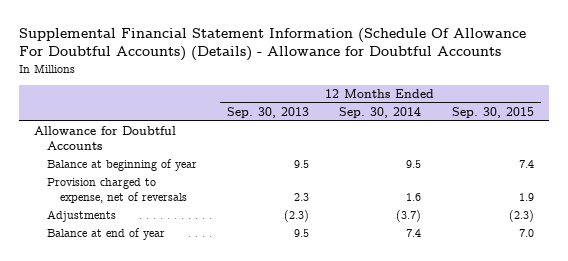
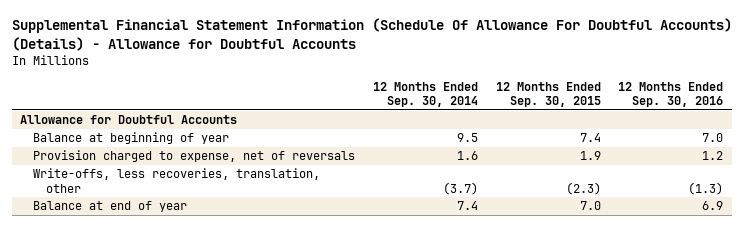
- | 12 Months Ended Sep. 30, 2013 | 12 Months Ended Sep. 30, 2014 | 12 Months Ended Sep. 30, 2015
+ | 12 Months Ended Sep. 30, 2014 | 12 Months Ended Sep. 30, 2015 | 12 Months Ended Sep. 30, 2016
- Adjustments | (2.3) | (3.7) | (2.3)
+ Write-offs, less recoveries, translation, other | (3.7) | (2.3) | (1.3)

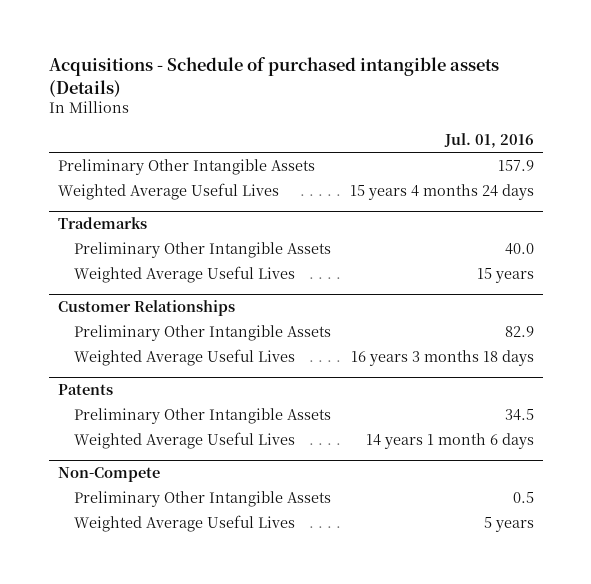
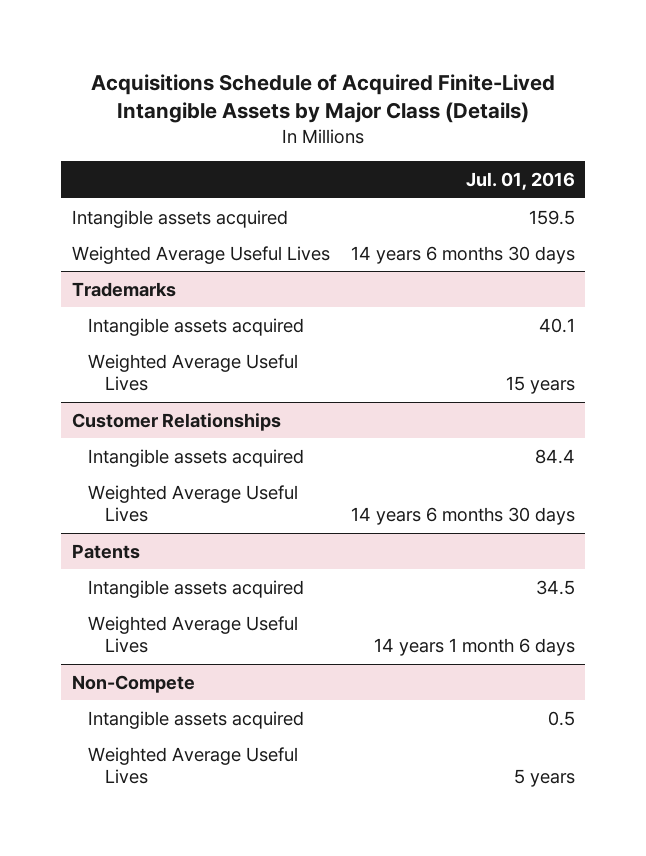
- Acquisitions - Schedule of purchased intangible assets (Details)
+ Acquisitions Schedule of Acquired Finite-Lived Intangible Assets by Major Class (Details)
- Preliminary Other Intangible Assets | 157.9
- Weighted Average Useful Lives | 15 years 4 months 24 days
+ Intangible assets acquired | 159.5
+ Weighted Average Useful Lives | 14 years 6 months 30 days
@ Trademarks
- Preliminary Other Intangible Assets | 40.0
+ Intangible assets acquired | 40.1
@ Customer Relationships
- Preliminary Other Intangible Assets | 82.9
- Weighted Average Useful Lives | 16 years 3 months 18 days
+ Intangible assets acquired | 84.4
+ Weighted Average Useful Lives | 14 years 6 months 30 days
@ Patents
- Preliminary Other Intangible Assets | 34.5
+ Intangible assets acquired | 34.5
@ Non-Compete
- Preliminary Other Intangible Assets | 0.5
+ Intangible assets acquired | 0.5

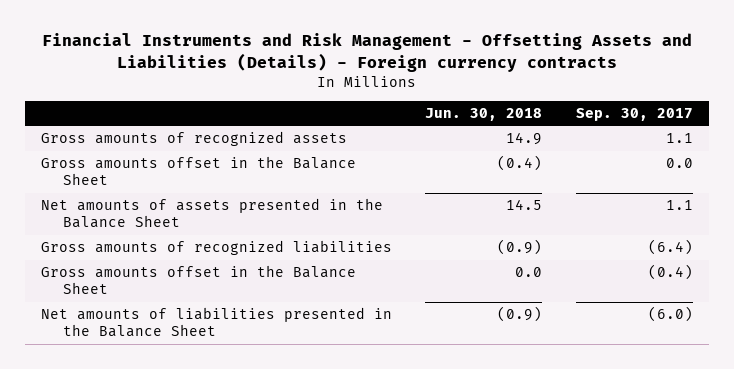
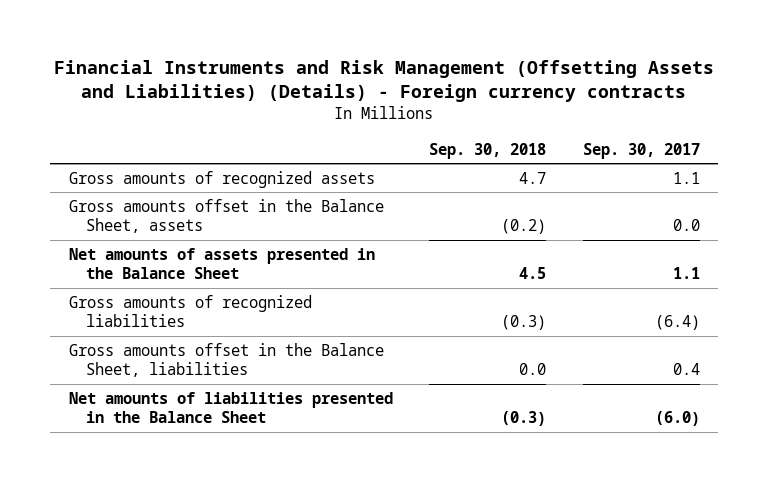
- Financial Instruments and Risk Management - Offsetting Assets and Liabilities (Details) - Foreign currency contracts
+ Financial Instruments and Risk Management (Offsetting Assets and Liabilities) (Details) - Foreign currency contracts
- | Jun. 30, 2018 | Sep. 30, 2017
+ | Sep. 30, 2018 | Sep. 30, 2017
- Gross amounts offset in the Balance Sheet | (0.4) | 0.0
+ Gross amounts offset in the Balance Sheet, assets | (0.2) | 0.0
- Gross amounts offset in the Balance Sheet | 0.0 | (0.4)
+ Gross amounts offset in the Balance Sheet, liabilities | 0.0 | 0.4

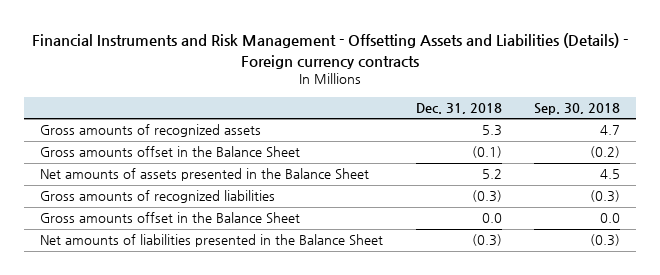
- Financial Instruments and Risk Management (Offsetting Assets and Liabilities) (Details) - Foreign currency contracts
+ Financial Instruments and Risk Management - Offsetting Assets and Liabilities (Details) - Foreign currency contracts
- | Sep. 30, 2018 | Sep. 30, 2017
+ | Dec. 31, 2018 | Sep. 30, 2018
- Gross amounts offset in the Balance Sheet, assets | (0.2) | 0.0
+ Gross amounts offset in the Balance Sheet | (0.1) | (0.2)
- Gross amounts offset in the Balance Sheet, liabilities | 0.0 | 0.4
+ Gross amounts offset in the Balance Sheet | 0.0 | 0.0

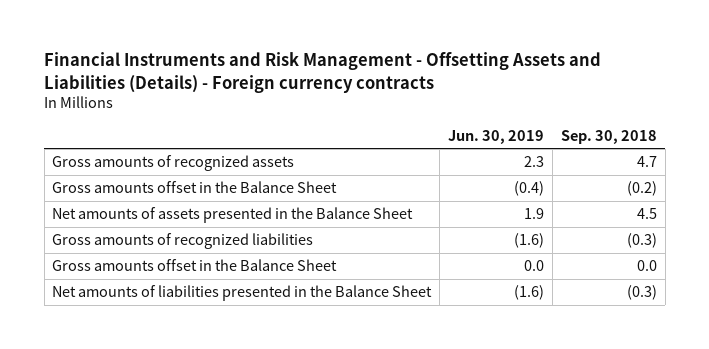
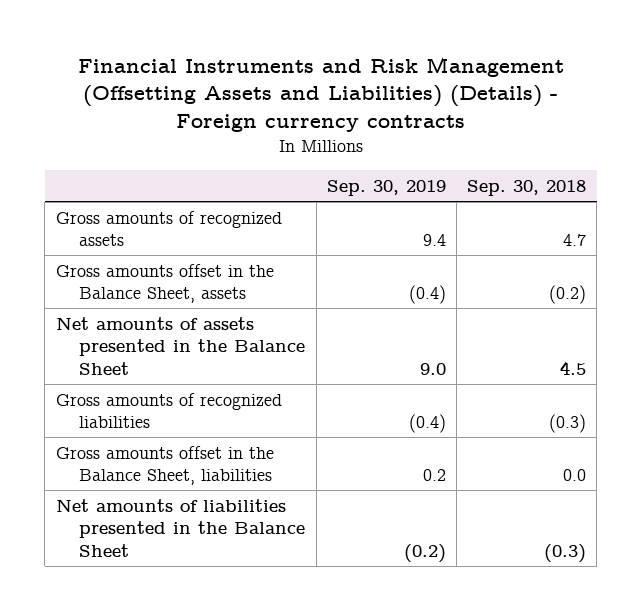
- Financial Instruments and Risk Management - Offsetting Assets and Liabilities (Details) - Foreign currency contracts
+ Financial Instruments and Risk Management (Offsetting Assets and Liabilities) (Details) - Foreign currency contracts
- | Jun. 30, 2019 | Sep. 30, 2018
+ | Sep. 30, 2019 | Sep. 30, 2018
- Gross amounts offset in the Balance Sheet | (0.4) | (0.2)
+ Gross amounts offset in the Balance Sheet, assets | (0.4) | (0.2)
- Gross amounts offset in the Balance Sheet | 0.0 | 0.0
+ Gross amounts offset in the Balance Sheet, liabilities | 0.2 | 0.0

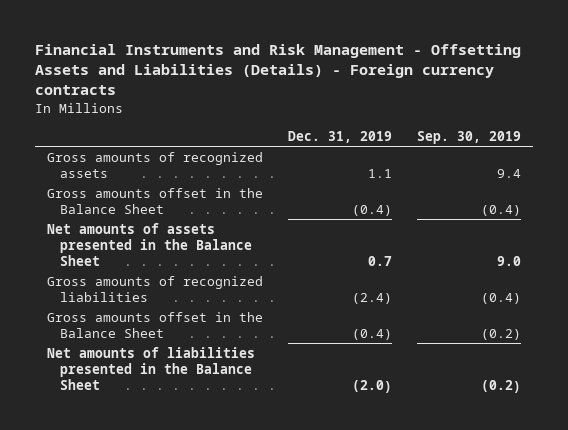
- Financial Instruments and Risk Management (Offsetting Assets and Liabilities) (Details) - Foreign currency contracts
+ Financial Instruments and Risk Management - Offsetting Assets and Liabilities (Details) - Foreign currency contracts
- | Sep. 30, 2019 | Sep. 30, 2018
+ | Dec. 31, 2019 | Sep. 30, 2019
- Gross amounts offset in the Balance Sheet, assets | (0.4) | (0.2)
+ Gross amounts offset in the Balance Sheet | (0.4) | (0.4)
- Gross amounts offset in the Balance Sheet, liabilities | 0.2 | 0.0
+ Gross amounts offset in the Balance Sheet | (0.4) | (0.2)

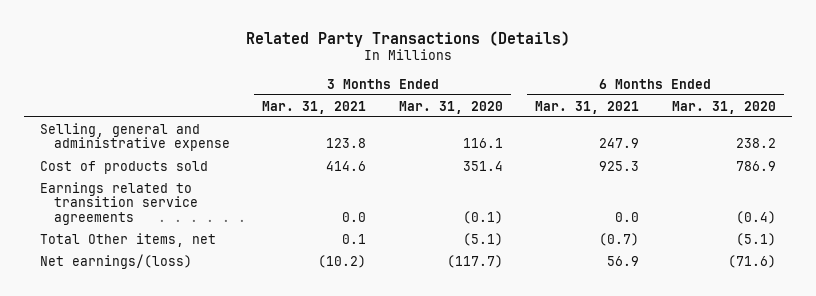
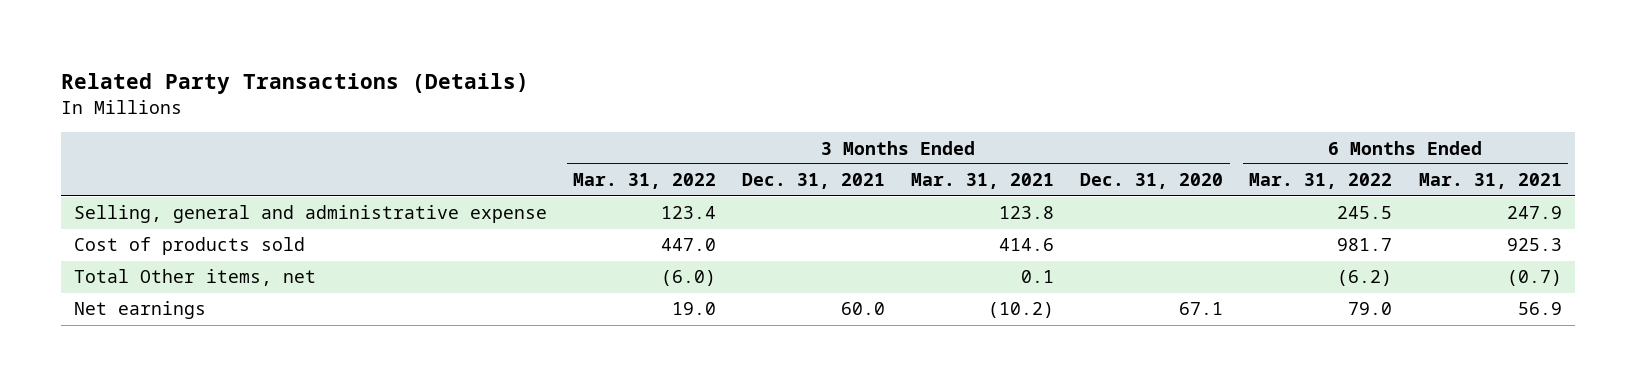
- | 3 Months Ended Mar. 31, 2021 | 3 Months Ended Mar. 31, 2020 | 6 Months Ended Mar. 31, 2021 | 6 Months Ended Mar. 31, 2020
+ | 3 Months Ended Mar. 31, 2022 | 3 Months Ended Dec. 31, 2021 | 3 Months Ended Mar. 31, 2021 | 3 Months Ended Dec. 31, 2020 | 6 Months Ended Mar. 31, 2022 | 6 Months Ended Mar. 31, 2021
- Earnings related to transition service agreements | 0.0 | (0.1) | 0.0 | (0.4)
- Net earnings/(loss) | (10.2) | (117.7) | 56.9 | (71.6)
+ Net earnings | 19.0 | 60.0 | (10.2) | 67.1 | 79.0 | 56.9

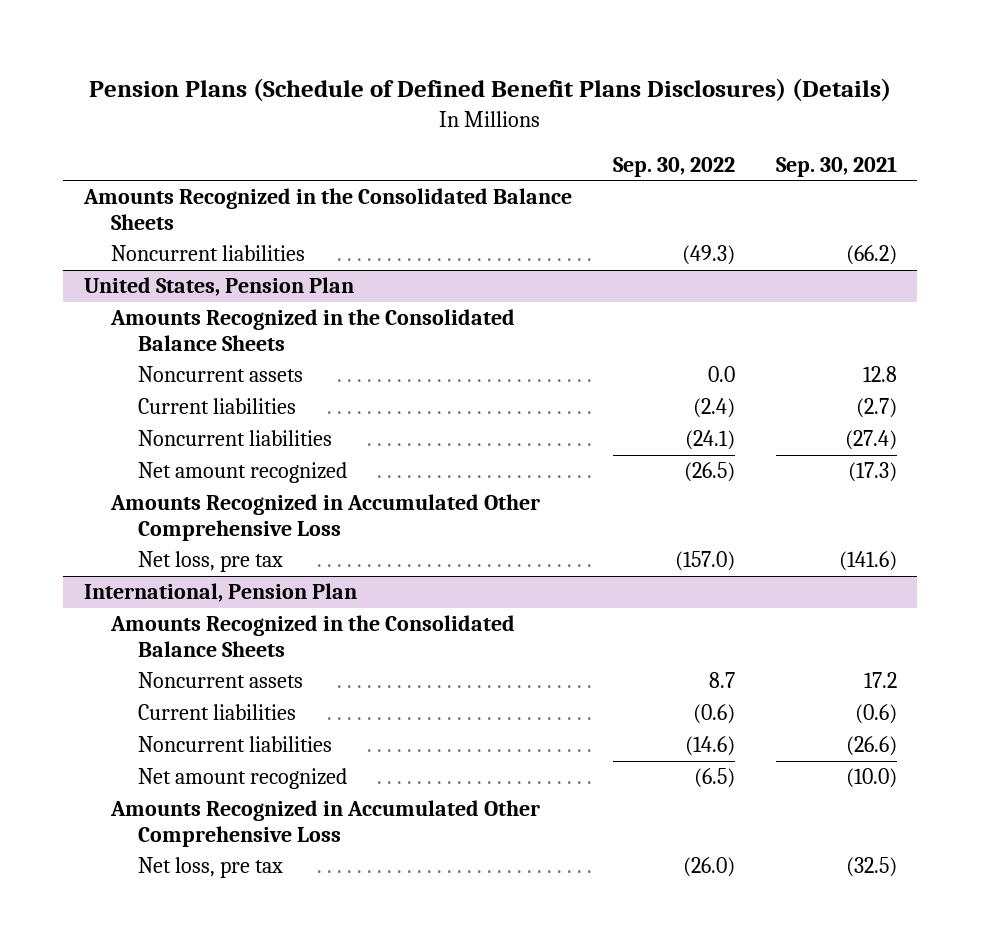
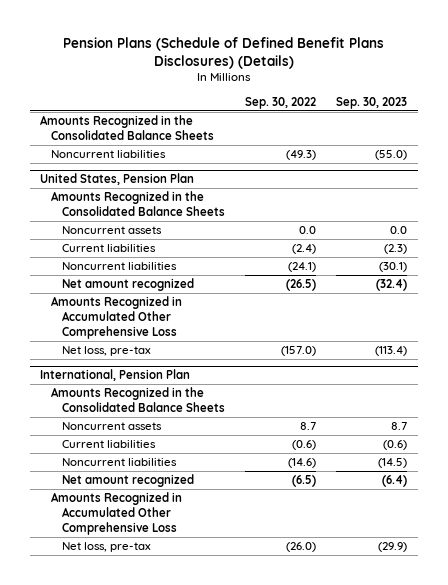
- | Sep. 30, 2022 | Sep. 30, 2021
+ | Sep. 30, 2022 | Sep. 30, 2023
@ United States, Pension Plan
- Net loss, pre tax | (157.0) | (141.6)
+ Net loss, pre-tax | (157.0) | (113.4)
@ International, Pension Plan
- Net loss, pre tax | (26.0) | (32.5)
+ Net loss, pre-tax | (26.0) | (29.9)

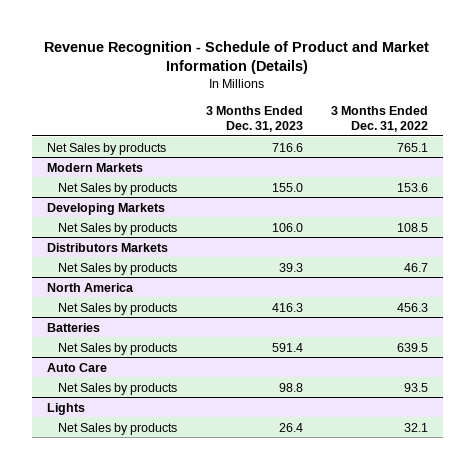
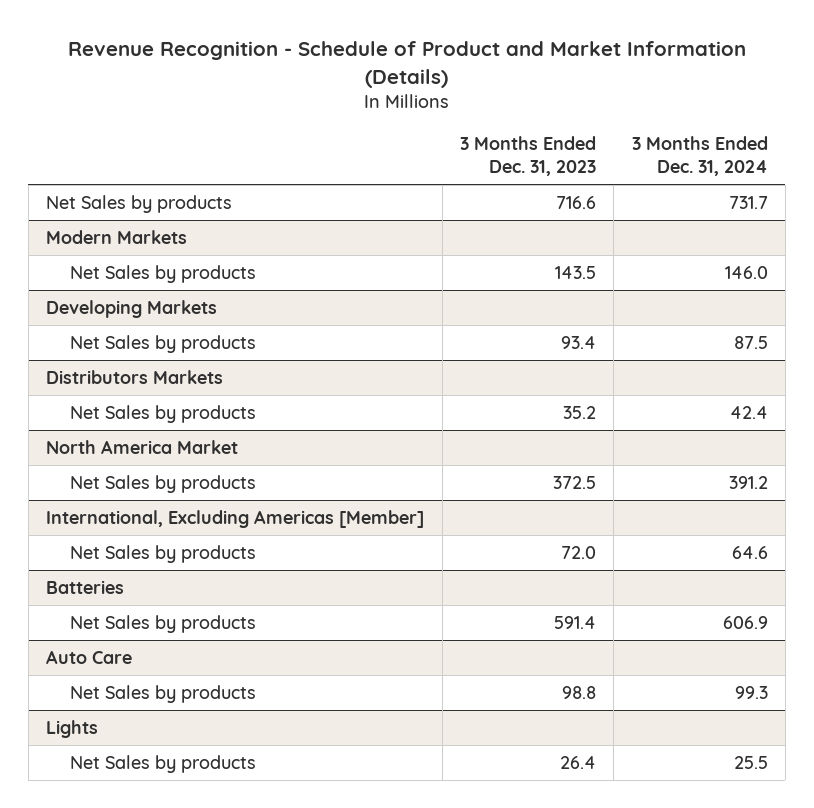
- | 3 Months Ended Dec. 31, 2023 | 3 Months Ended Dec. 31, 2022
+ | 3 Months Ended Dec. 31, 2023 | 3 Months Ended Dec. 31, 2024
@ Modern Markets
- Net Sales by products | 155.0 | 153.6
+ Net Sales by products | 143.5 | 146.0
@ Developing Markets
- Net Sales by products | 106.0 | 108.5
+ Net Sales by products | 93.4 | 87.5
@ Distributors Markets
- Net Sales by products | 39.3 | 46.7
- North America
- Net Sales by products | 416.3 | 456.3
@ Distributors Markets
+ Net Sales by products | 35.2 | 42.4
+ North America Market
+ Net Sales by products | 372.5 | 391.2
+ International, Excluding Americas [Member]
+ Net Sales by products | 72.0 | 64.6

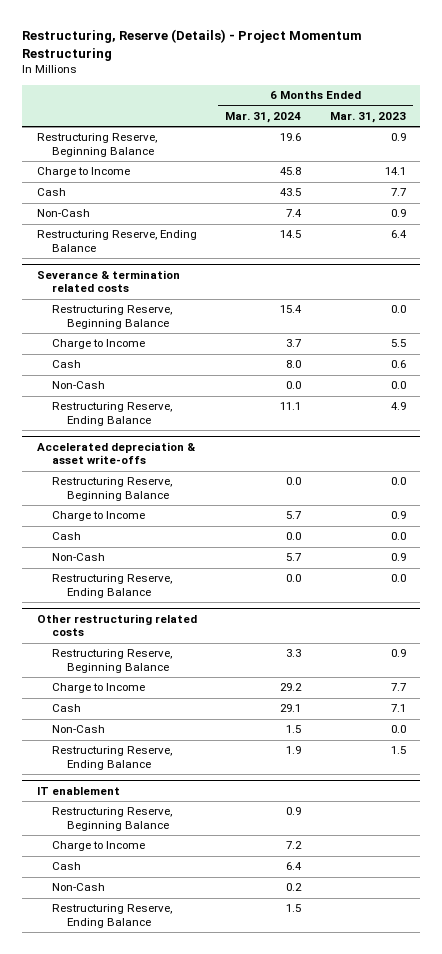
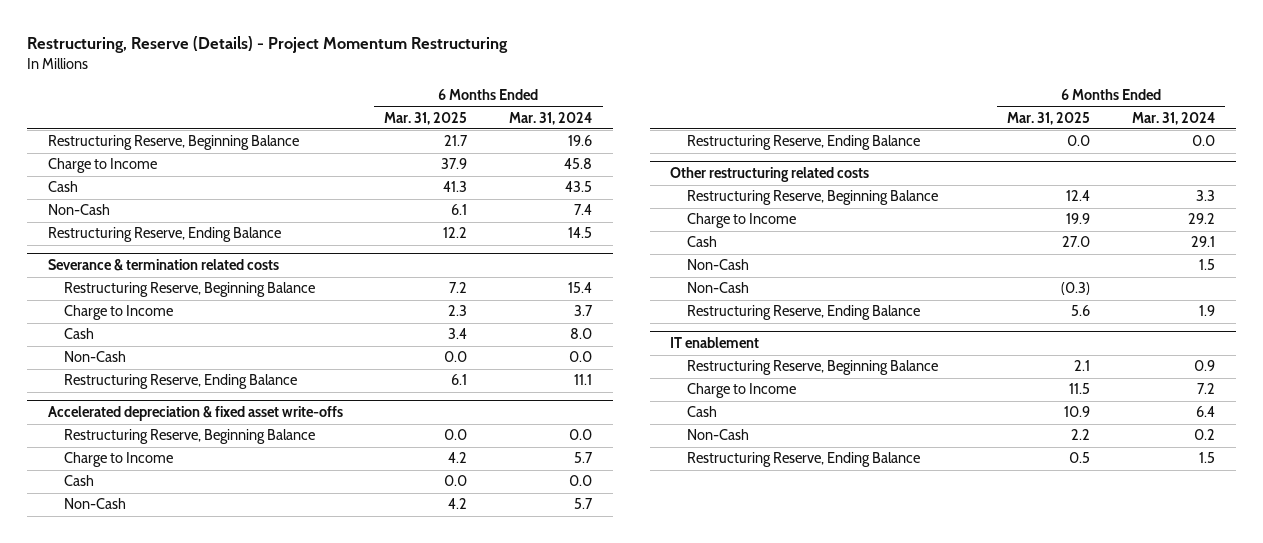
- | 6 Months Ended Mar. 31, 2024 | 6 Months Ended Mar. 31, 2023
+ | 6 Months Ended Mar. 31, 2025 | 6 Months Ended Mar. 31, 2024
- Accelerated depreciation & asset write-offs
+ Accelerated depreciation & fixed asset write-offs
@ Other restructuring related costs
+ Non-Cash | (0.3) |

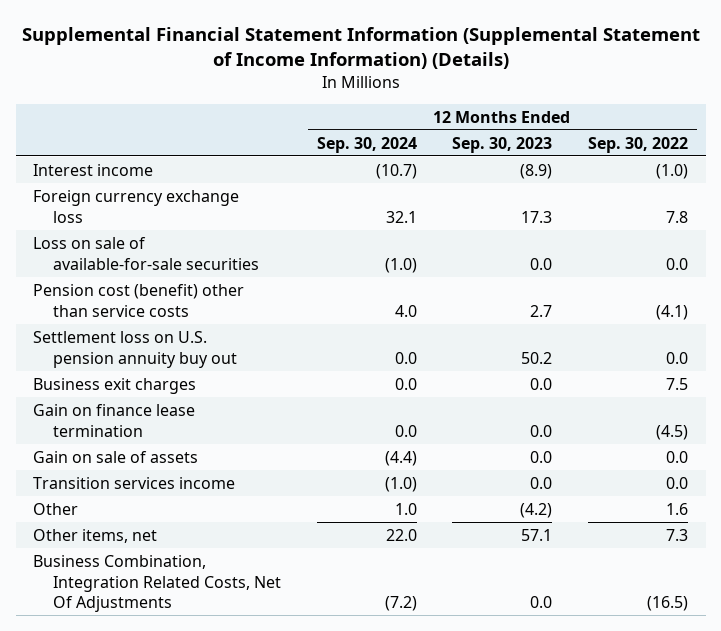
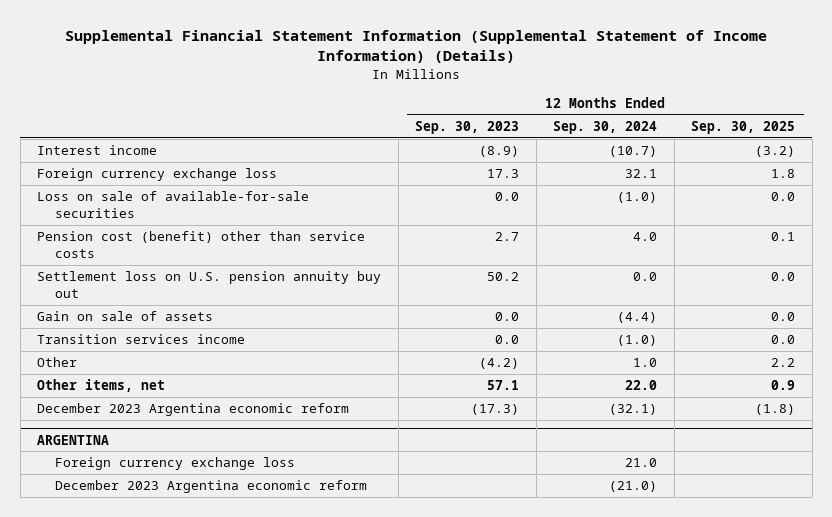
- | 12 Months Ended Sep. 30, 2024 | 12 Months Ended Sep. 30, 2023 | 12 Months Ended Sep. 30, 2022
+ | 12 Months Ended Sep. 30, 2023 | 12 Months Ended Sep. 30, 2024 | 12 Months Ended Sep. 30, 2025
- Business exit charges | 0.0 | 0.0 | 7.5
- Gain on finance lease termination | 0.0 | 0.0 | (4.5)
- Business Combination, Integration Related Costs, Net Of Adjustments | (7.2) | 0.0 | (16.5)
+ December 2023 Argentina economic reform | (17.3) | (32.1) | (1.8)
+ ARGENTINA
+ Foreign currency exchange loss | | 21.0 |
+ December 2023 Argentina economic reform | | (21.0) |

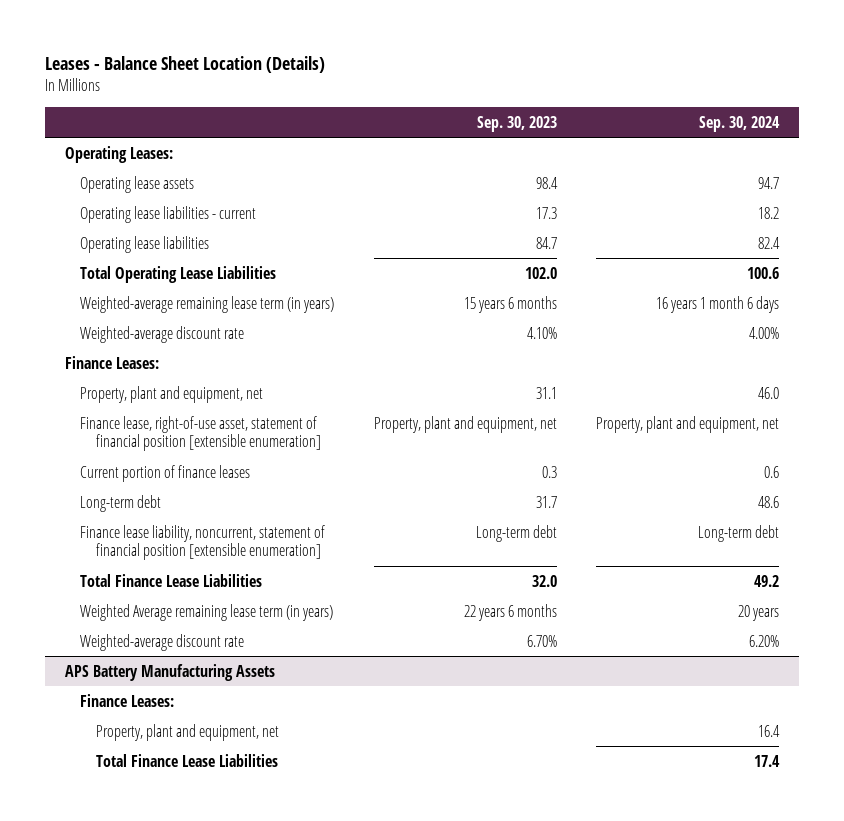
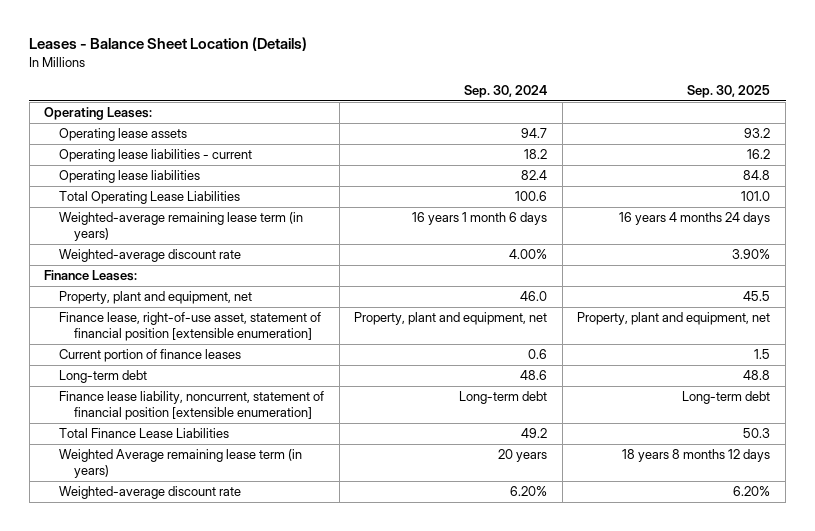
- | Sep. 30, 2023 | Sep. 30, 2024
+ | Sep. 30, 2024 | Sep. 30, 2025
- APS Battery Manufacturing Assets
- Finance Leases:
- Property, plant and equipment, net | | 16.4
- Total Finance Lease Liabilities | | 17.4

